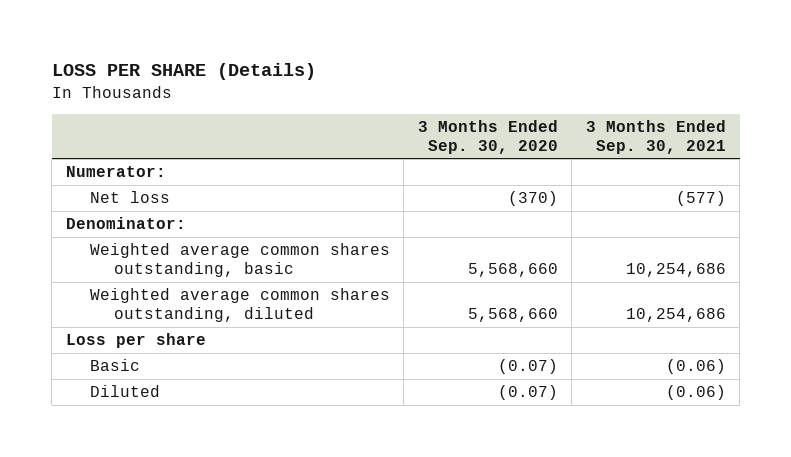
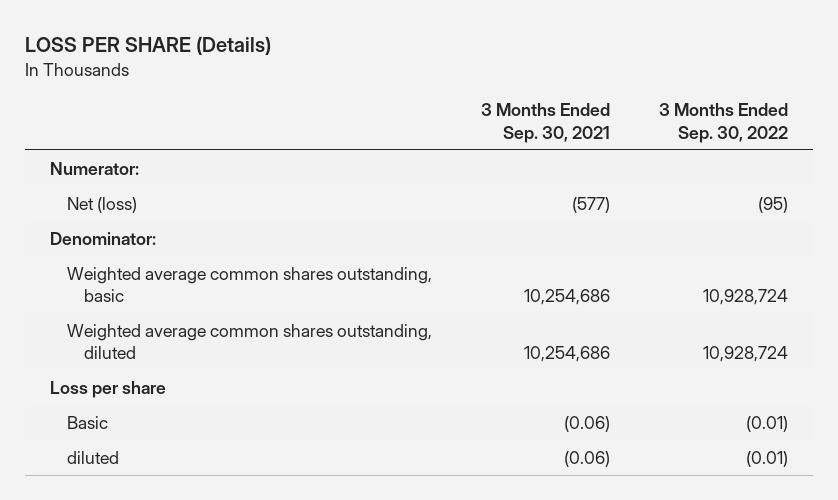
- | 3 Months Ended Sep. 30, 2020 | 3 Months Ended Sep. 30, 2021
+ | 3 Months Ended Sep. 30, 2021 | 3 Months Ended Sep. 30, 2022
- Net loss | (370) | (577)
+ Net (loss) | (577) | (95)
- Diluted | (0.07) | (0.06)
+ diluted | (0.06) | (0.01)

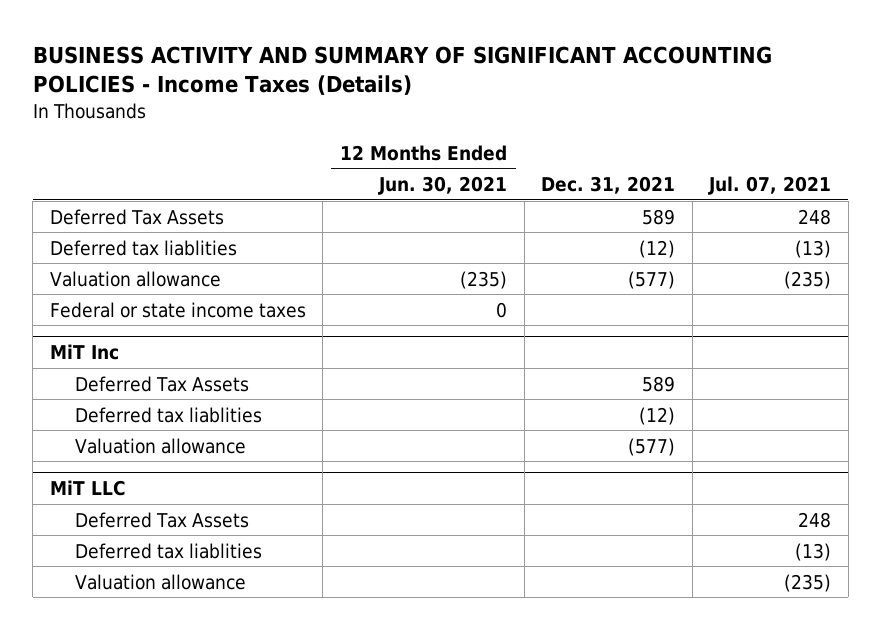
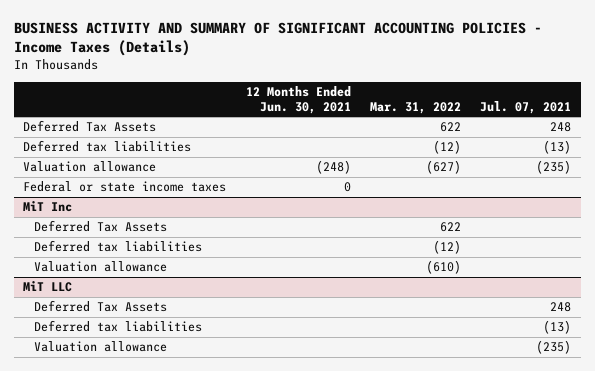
- | 12 Months Ended Jun. 30, 2021 | Dec. 31, 2021 | Jul. 07, 2021
+ | 12 Months Ended Jun. 30, 2021 | Mar. 31, 2022 | Jul. 07, 2021
- Deferred tax liablities | | (12) | (13)
- Valuation allowance | (235) | (577) | (235)
+ Deferred tax liabilities | | (12) | (13)
+ Valuation allowance | (248) | (627) | (235)
@ MiT Inc
- Deferred tax liablities | | (12) |
+ Deferred tax liabilities | | (12) |
@ MiT LLC
- Deferred tax liablities | | | (13)
+ Deferred tax liabilities | | | (13)

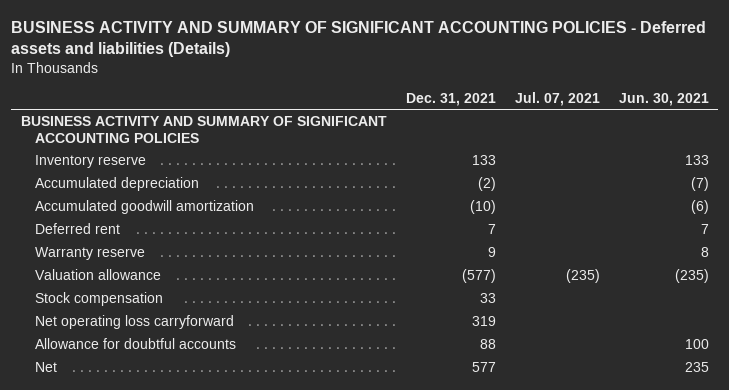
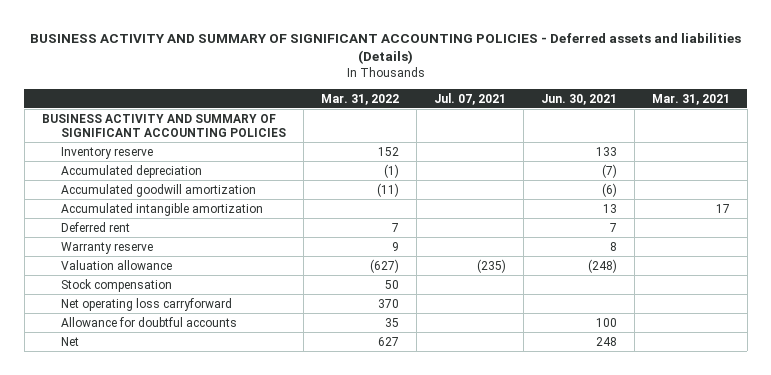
- | Dec. 31, 2021 | Jul. 07, 2021 | Jun. 30, 2021
+ | Mar. 31, 2022 | Jul. 07, 2021 | Jun. 30, 2021 | Mar. 31, 2021
+ Accumulated intangible amortization | | | 13 | 17
- Valuation allowance | (577) | (235) | (235)
+ Valuation allowance | (627) | (235) | (248) |
- Net | 577 | | 235
+ Net | 627 | | 248 |

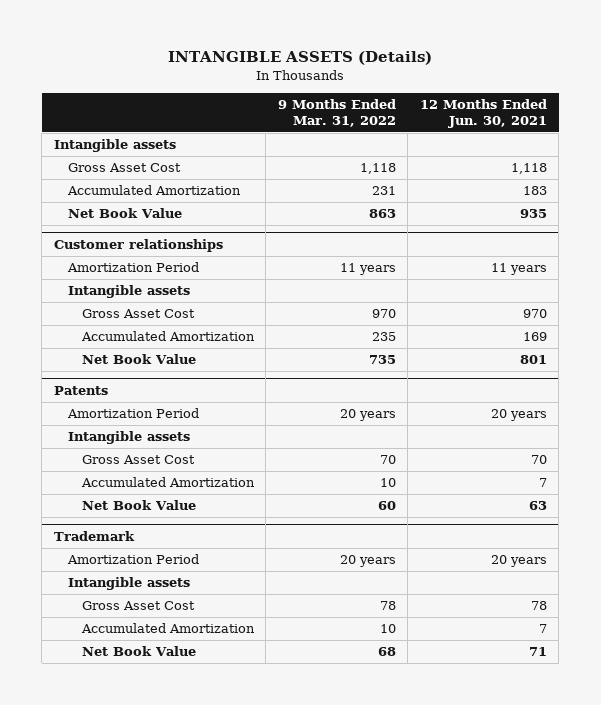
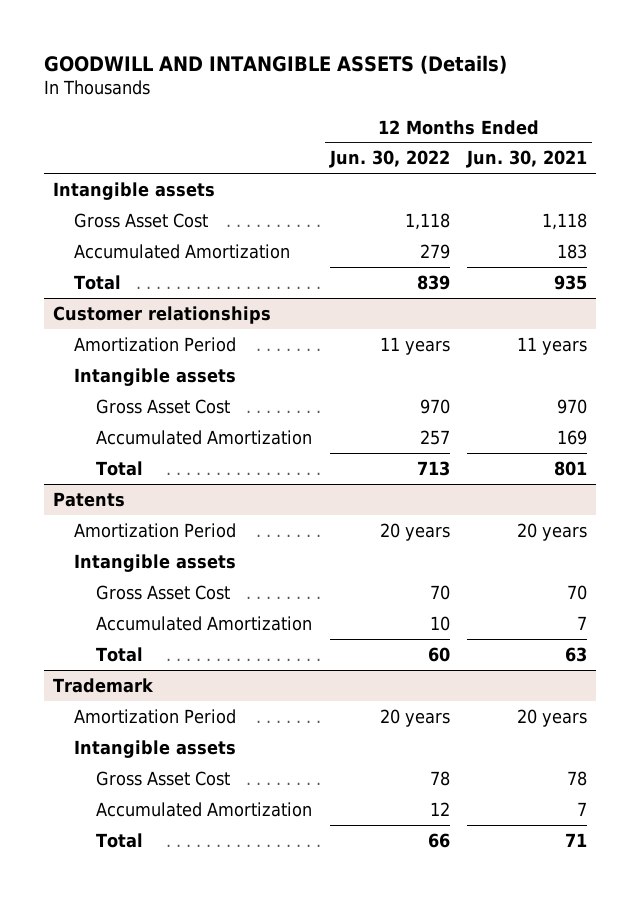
- INTANGIBLE ASSETS (Details)
+ GOODWILL AND INTANGIBLE ASSETS (Details)
- | 9 Months Ended Mar. 31, 2022 | 12 Months Ended Jun. 30, 2021
+ | 12 Months Ended Jun. 30, 2022 | 12 Months Ended Jun. 30, 2021
- Net Book Value | 863 | 935
+ Total | 839 | 935
@ Customer relationships
- Net Book Value | 735 | 801
+ Total | 713 | 801
@ Patents
- Net Book Value | 60 | 63
+ Total | 60 | 63
@ Trademark
- Net Book Value | 68 | 71
+ Total | 66 | 71

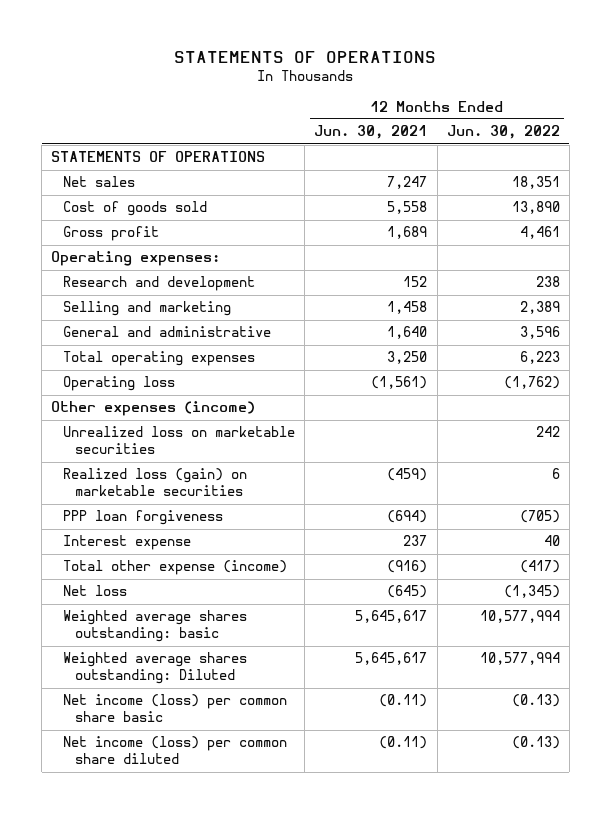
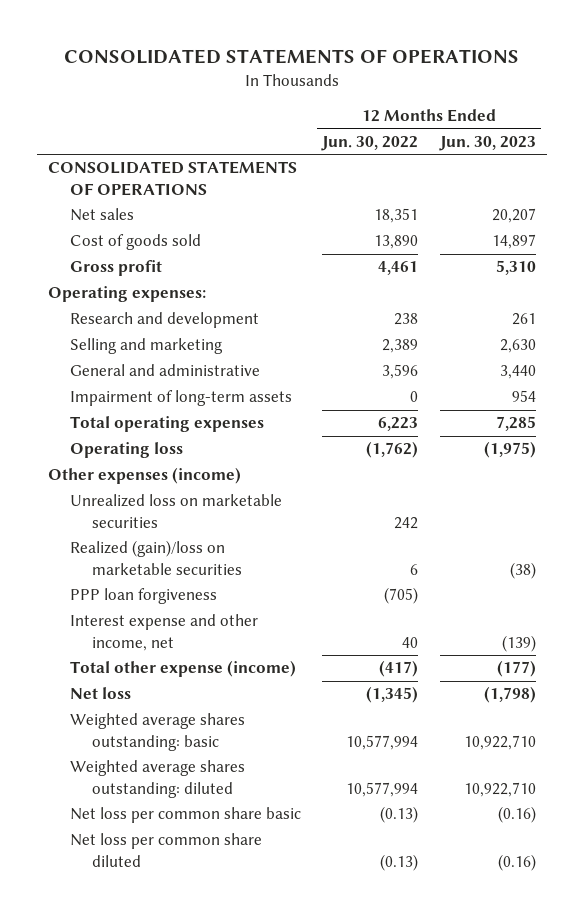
- STATEMENTS OF OPERATIONS
+ CONSOLIDATED STATEMENTS OF OPERATIONS
- | 12 Months Ended Jun. 30, 2021 | 12 Months Ended Jun. 30, 2022
+ | 12 Months Ended Jun. 30, 2022 | 12 Months Ended Jun. 30, 2023
- STATEMENTS OF OPERATIONS
+ CONSOLIDATED STATEMENTS OF OPERATIONS
+ Impairment of long-term assets | 0 | 954
- Realized loss (gain) on marketable securities | (459) | 6
+ Realized (gain)/loss on marketable securities | 6 | (38)
- Interest expense | 237 | 40
+ Interest expense and other income, net | 40 | (139)
- Weighted average shares outstanding: Diluted | 5,645,617 | 10,577,994
- Net income (loss) per common share basic | (0.11) | (0.13)
- Net income (loss) per common share diluted | (0.11) | (0.13)
+ Weighted average shares outstanding: diluted | 10,577,994 | 10,922,710
+ Net loss per common share basic | (0.13) | (0.16)
+ Net loss per common share diluted | (0.13) | (0.16)

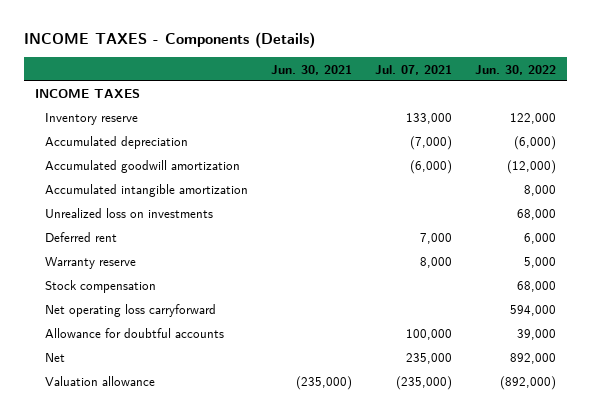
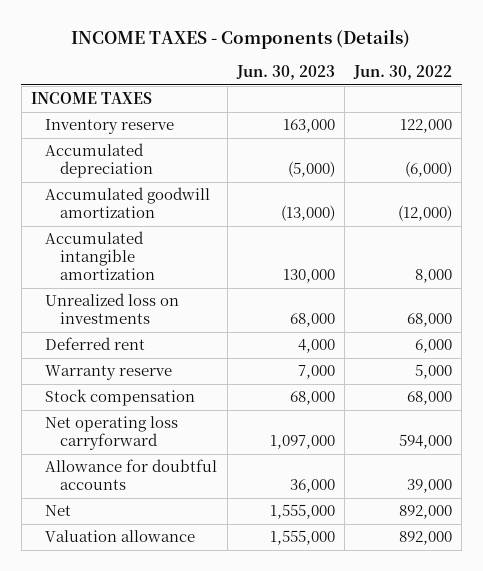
- | Jun. 30, 2021 | Jul. 07, 2021 | Jun. 30, 2022
+ | Jun. 30, 2023 | Jun. 30, 2022
- Valuation allowance | (235,000) | (235,000) | (892,000)
+ Valuation allowance | 1,555,000 | 892,000

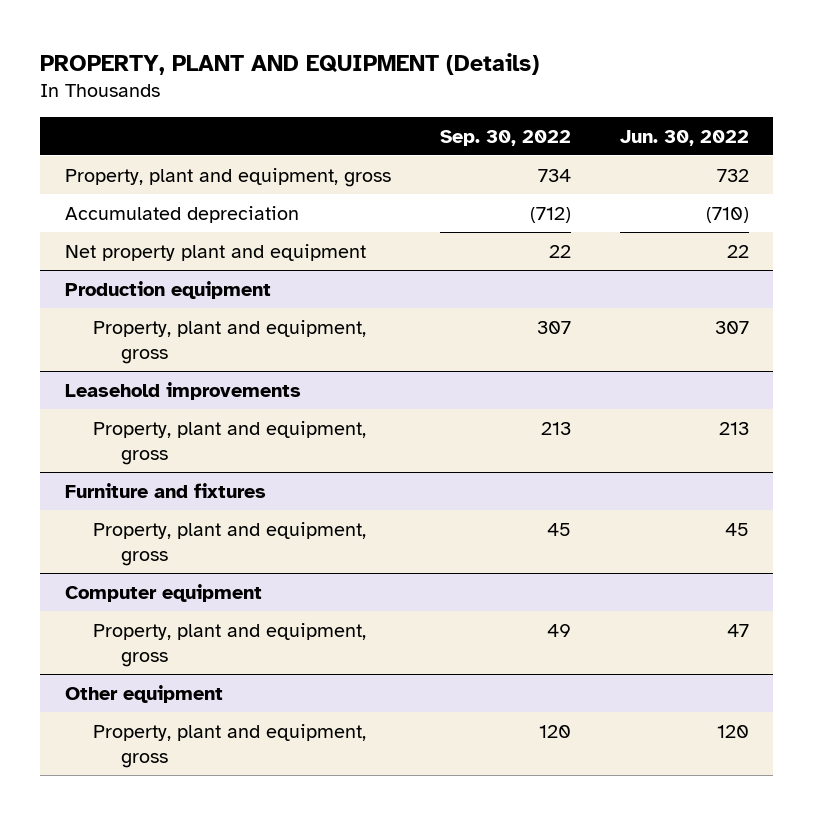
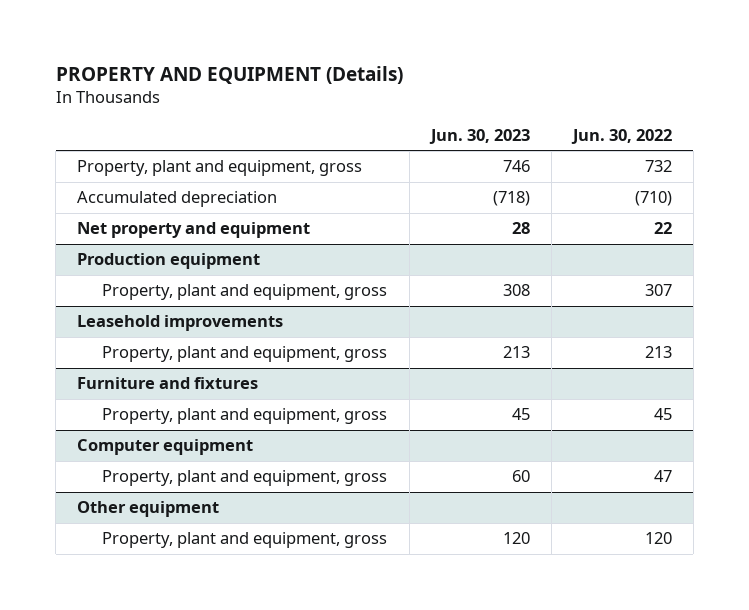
- PROPERTY, PLANT AND EQUIPMENT (Details)
+ PROPERTY AND EQUIPMENT (Details)
- | Sep. 30, 2022 | Jun. 30, 2022
+ | Jun. 30, 2023 | Jun. 30, 2022
- Net property plant and equipment | 22 | 22
+ Net property and equipment | 28 | 22

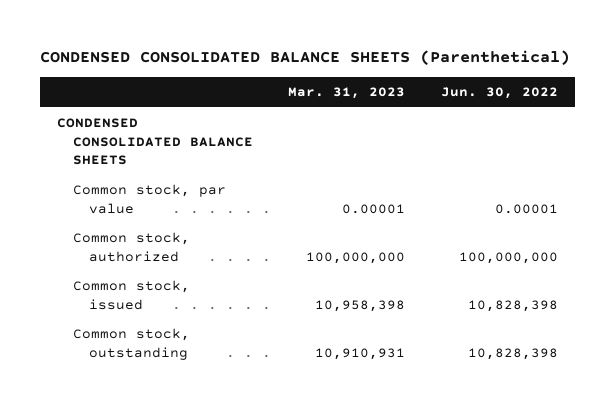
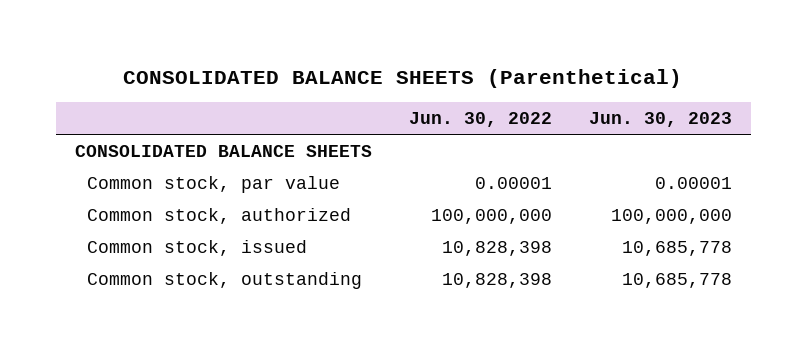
- CONDENSED CONSOLIDATED BALANCE SHEETS (Parenthetical)
+ CONSOLIDATED BALANCE SHEETS (Parenthetical)
- | Mar. 31, 2023 | Jun. 30, 2022
+ | Jun. 30, 2022 | Jun. 30, 2023
- CONDENSED CONSOLIDATED BALANCE SHEETS
+ CONSOLIDATED BALANCE SHEETS

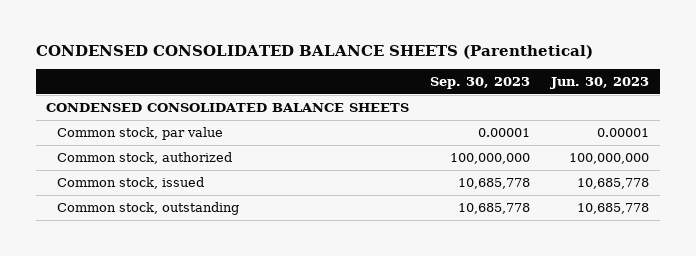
- CONSOLIDATED BALANCE SHEETS (Parenthetical)
+ CONDENSED CONSOLIDATED BALANCE SHEETS (Parenthetical)
- | Jun. 30, 2022 | Jun. 30, 2023
+ | Sep. 30, 2023 | Jun. 30, 2023
- CONSOLIDATED BALANCE SHEETS
+ CONDENSED CONSOLIDATED BALANCE SHEETS

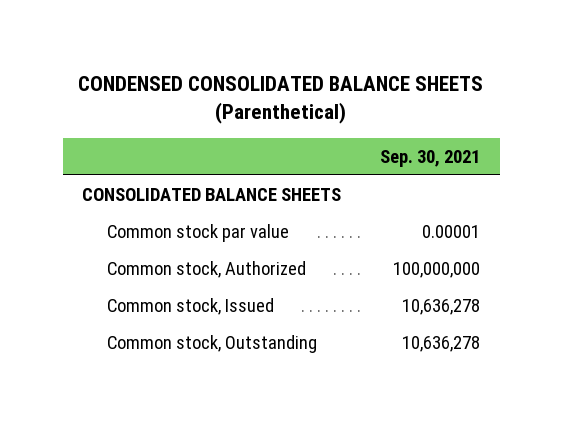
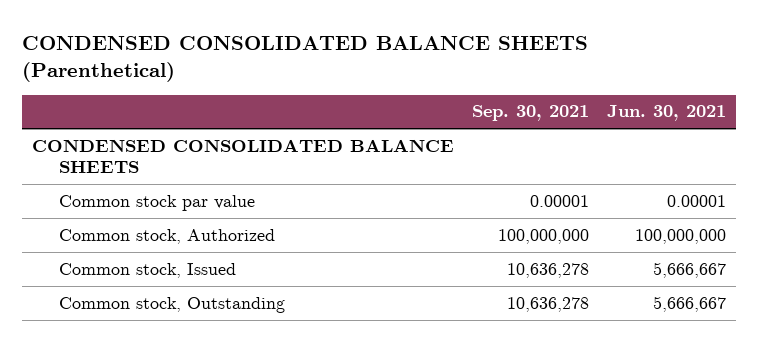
- | Sep. 30, 2021
+ | Sep. 30, 2021 | Jun. 30, 2021
- CONSOLIDATED BALANCE SHEETS
+ CONDENSED CONSOLIDATED BALANCE SHEETS

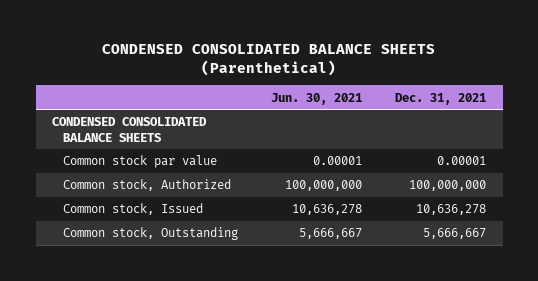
- | Sep. 30, 2021 | Jun. 30, 2021
+ | Jun. 30, 2021 | Dec. 31, 2021
- Common stock, Issued | 10,636,278 | 5,666,667
+ Common stock, Issued | 10,636,278 | 10,636,278

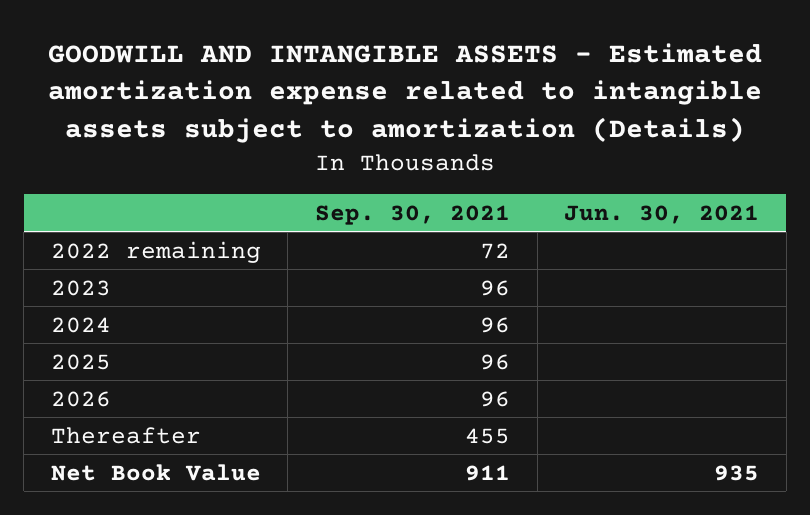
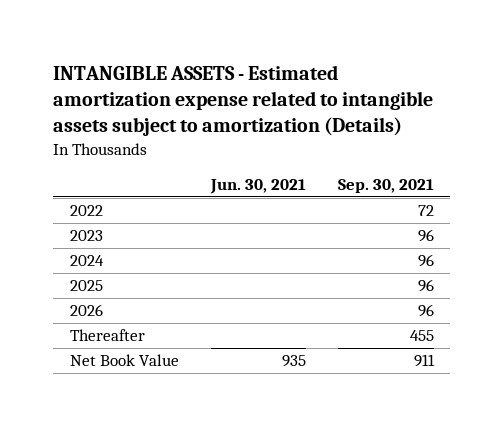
- GOODWILL AND INTANGIBLE ASSETS - Estimated amortization expense related to intangible assets subject to amortization (Details)
+ INTANGIBLE ASSETS - Estimated amortization expense related to intangible assets subject to amortization (Details)
- | Sep. 30, 2021 | Jun. 30, 2021
+ | Jun. 30, 2021 | Sep. 30, 2021
- 2022 remaining | 72 |
+ 2022 | | 72

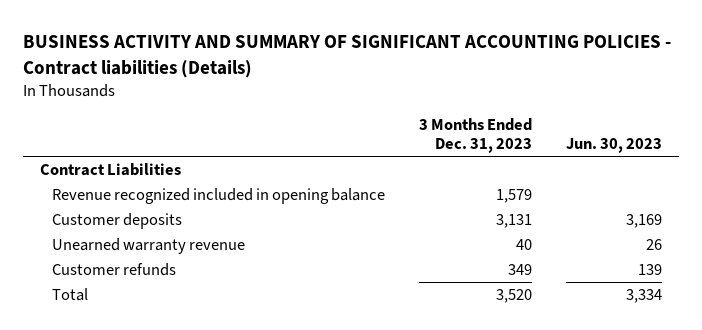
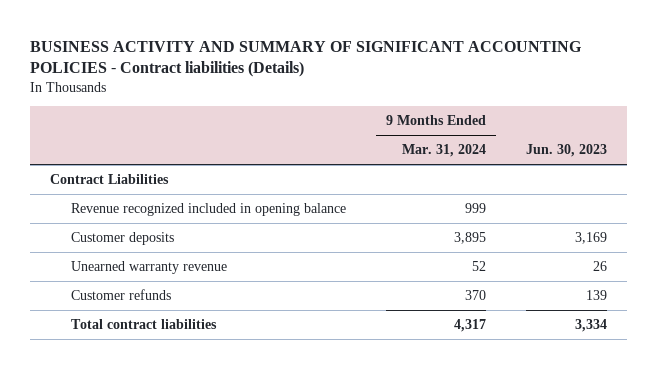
- | 3 Months Ended Dec. 31, 2023 | Jun. 30, 2023
+ | 9 Months Ended Mar. 31, 2024 | Jun. 30, 2023
- Total | 3,520 | 3,334
+ Total contract liabilities | 4,317 | 3,334

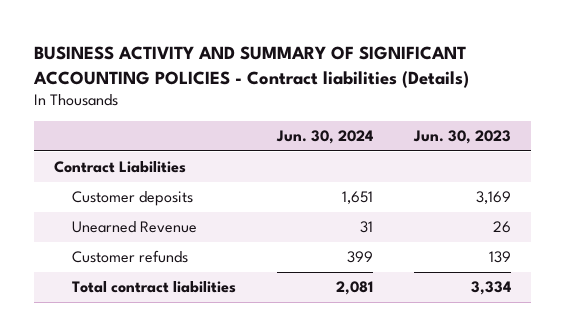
- | 9 Months Ended Mar. 31, 2024 | Jun. 30, 2023
+ | Jun. 30, 2024 | Jun. 30, 2023
- Revenue recognized included in opening balance | 999 |
- Unearned warranty revenue | 52 | 26
+ Unearned Revenue | 31 | 26

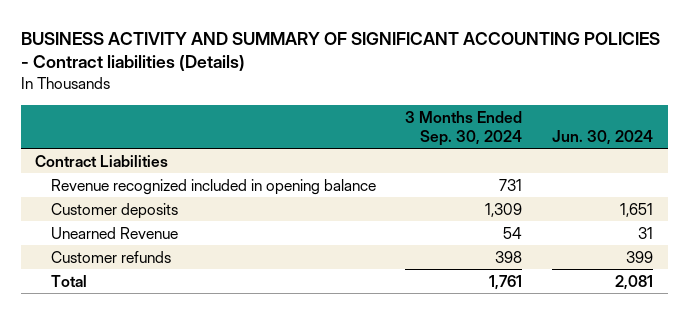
- | Jun. 30, 2024 | Jun. 30, 2023
+ | 3 Months Ended Sep. 30, 2024 | Jun. 30, 2024
+ Revenue recognized included in opening balance | 731 |
- Total contract liabilities | 2,081 | 3,334
+ Total | 1,761 | 2,081

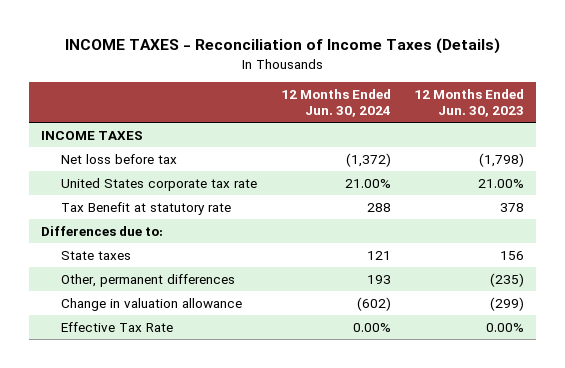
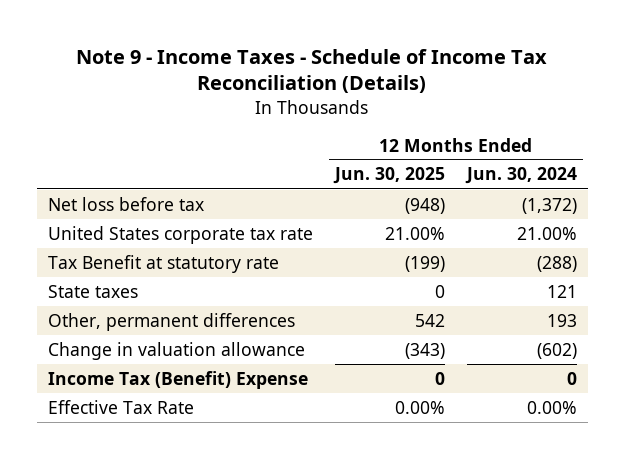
- INCOME TAXES - Reconciliation of Income Taxes (Details)
+ Note 9 - Income Taxes - Schedule of Income Tax Reconciliation (Details)
- | 12 Months Ended Jun. 30, 2024 | 12 Months Ended Jun. 30, 2023
+ | 12 Months Ended Jun. 30, 2025 | 12 Months Ended Jun. 30, 2024
- INCOME TAXES
- Tax Benefit at statutory rate | 288 | 378
- Differences due to:
+ Tax Benefit at statutory rate | (199) | (288)
+ Income Tax (Benefit) Expense | 0 | 0

